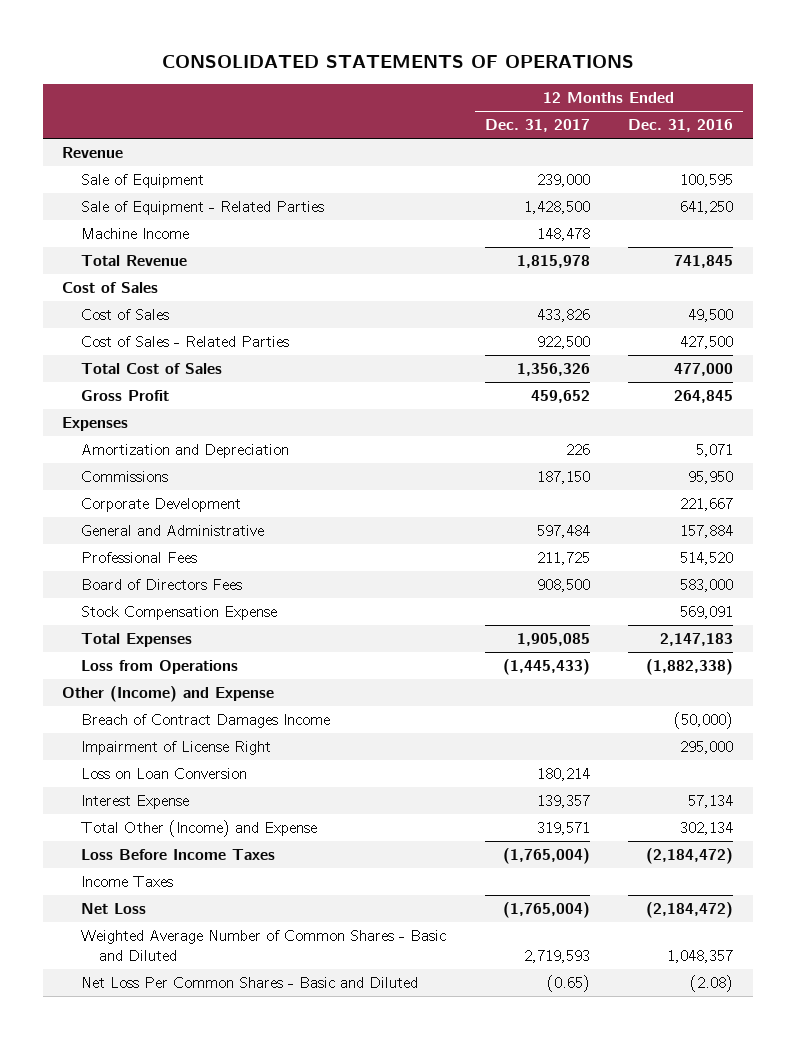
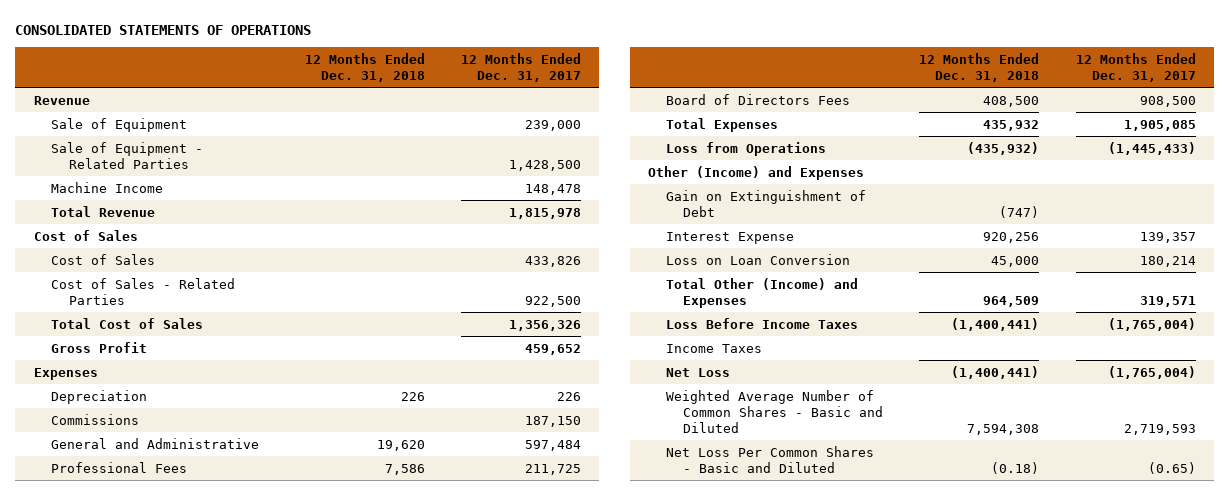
- | 12 Months Ended Dec. 31, 2017 | 12 Months Ended Dec. 31, 2016
+ | 12 Months Ended Dec. 31, 2018 | 12 Months Ended Dec. 31, 2017
- Amortization and Depreciation | 226 | 5,071
+ Depreciation | 226 | 226
- Corporate Development | | 221,667
- Stock Compensation Expense | | 569,091
- Other (Income) and Expense
- Breach of Contract Damages Income | | (50,000)
- Impairment of License Right | | 295,000
+ Other (Income) and Expenses
+ Gain on Extinguishment of Debt | (747) |
- Total Other (Income) and Expense | 319,571 | 302,134
moved down: Loss on Loan Conversion | 45,000 | 180,214
+ Total Other (Income) and Expenses | 964,509 | 319,571

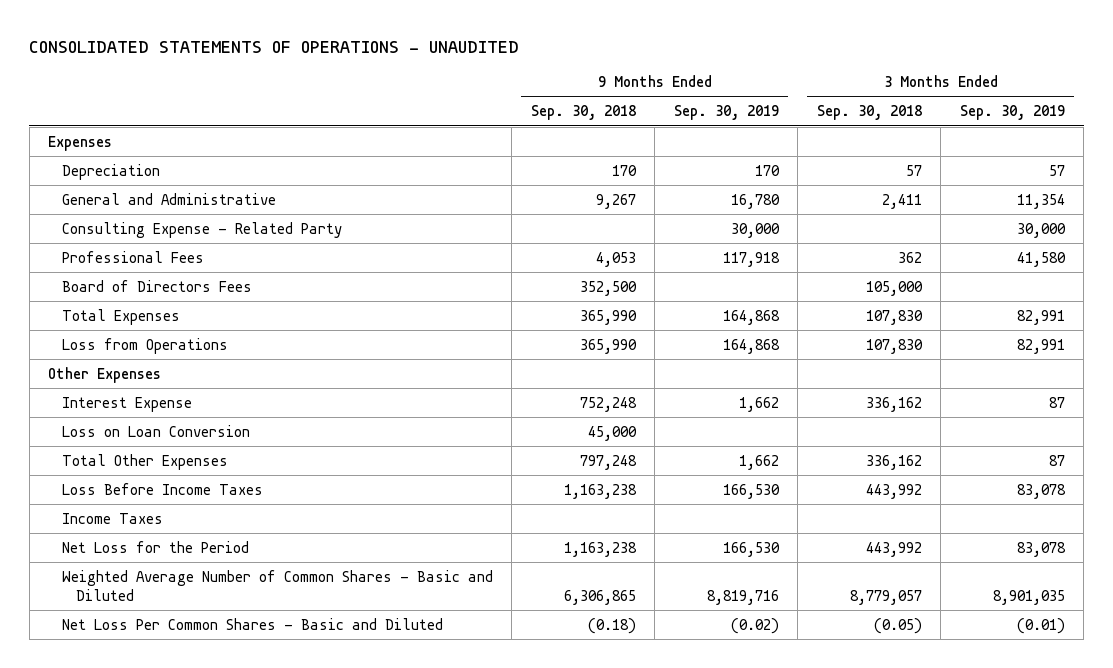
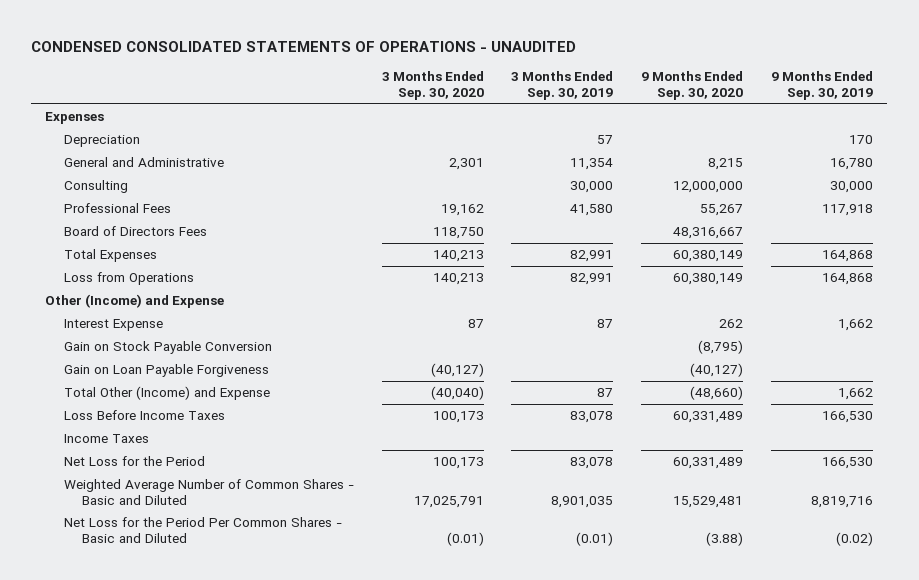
- CONSOLIDATED STATEMENTS OF OPERATIONS - UNAUDITED
+ CONDENSED CONSOLIDATED STATEMENTS OF OPERATIONS - UNAUDITED
- | 9 Months Ended Sep. 30, 2018 | 9 Months Ended Sep. 30, 2019 | 3 Months Ended Sep. 30, 2018 | 3 Months Ended Sep. 30, 2019
+ | 3 Months Ended Sep. 30, 2020 | 3 Months Ended Sep. 30, 2019 | 9 Months Ended Sep. 30, 2020 | 9 Months Ended Sep. 30, 2019
- Consulting Expense - Related Party | | 30,000 | | 30,000
+ Consulting | | 30,000 | 12,000,000 | 30,000
- Other Expenses
+ Other (Income) and Expense
- Loss on Loan Conversion | 45,000 | | |
- Total Other Expenses | 797,248 | 1,662 | 336,162 | 87
+ Gain on Stock Payable Conversion | | | (8,795) |
+ Gain on Loan Payable Forgiveness | (40,127) | | (40,127) |
+ Total Other (Income) and Expense | (40,040) | 87 | (48,660) | 1,662
- Net Loss Per Common Shares - Basic and Diluted | (0.18) | (0.02) | (0.05) | (0.01)
+ Net Loss for the Period Per Common Shares - Basic and Diluted | (0.01) | (0.01) | (3.88) | (0.02)

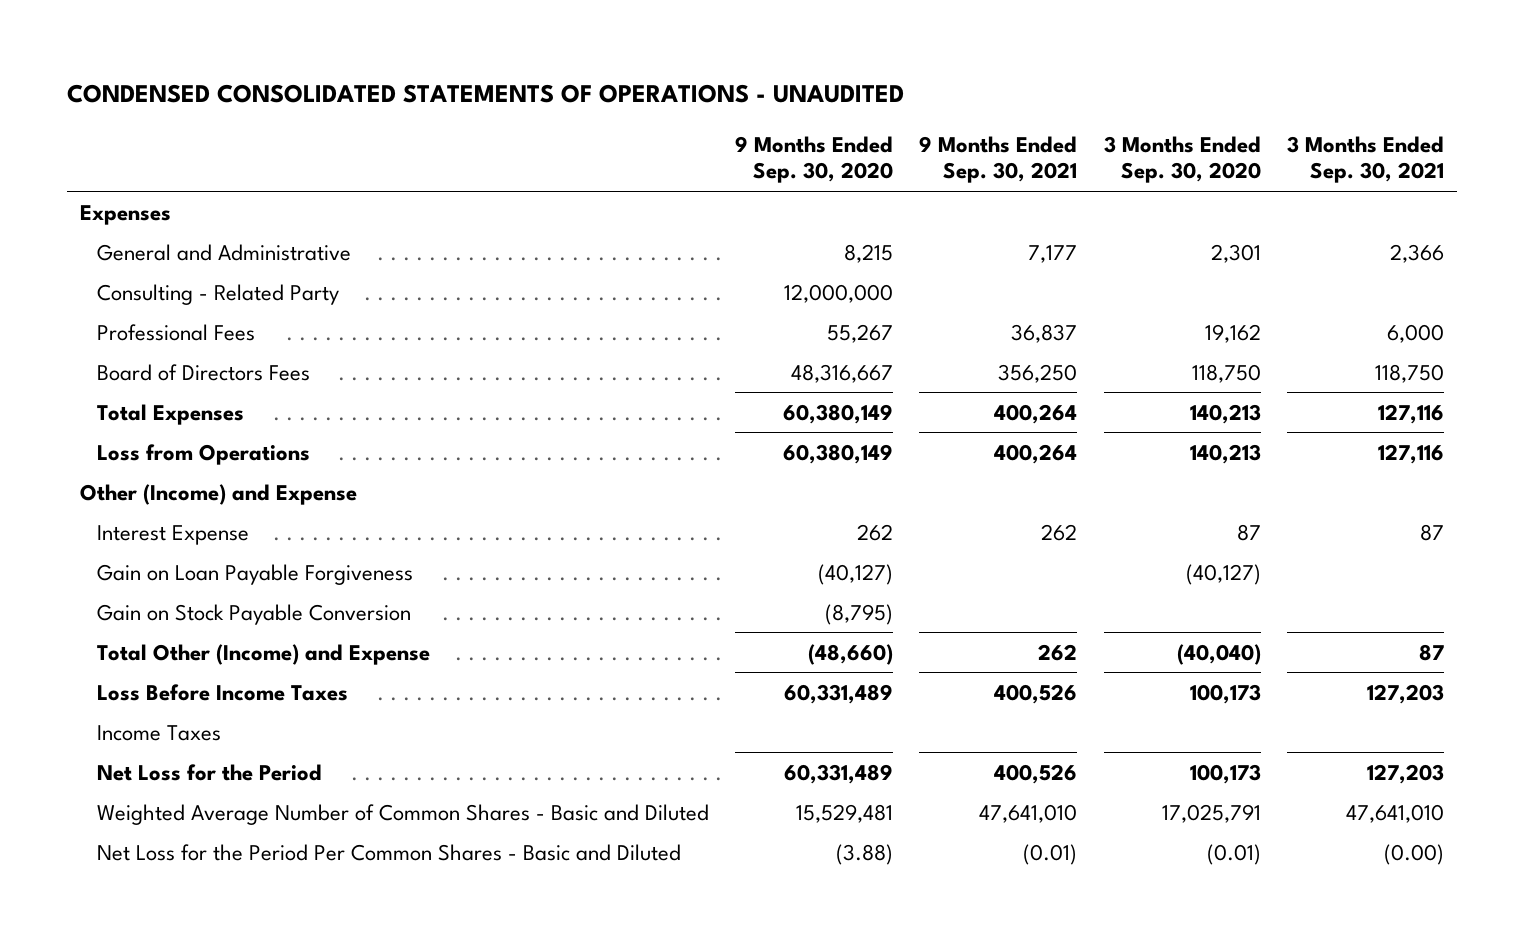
- | 3 Months Ended Sep. 30, 2020 | 3 Months Ended Sep. 30, 2019 | 9 Months Ended Sep. 30, 2020 | 9 Months Ended Sep. 30, 2019
+ | 9 Months Ended Sep. 30, 2020 | 9 Months Ended Sep. 30, 2021 | 3 Months Ended Sep. 30, 2020 | 3 Months Ended Sep. 30, 2021
- Depreciation | | 57 | | 170
- Consulting | | 30,000 | 12,000,000 | 30,000
+ Consulting - Related Party | 12,000,000 | | |
moved down: Gain on Stock Payable Conversion | (8,795) | | |

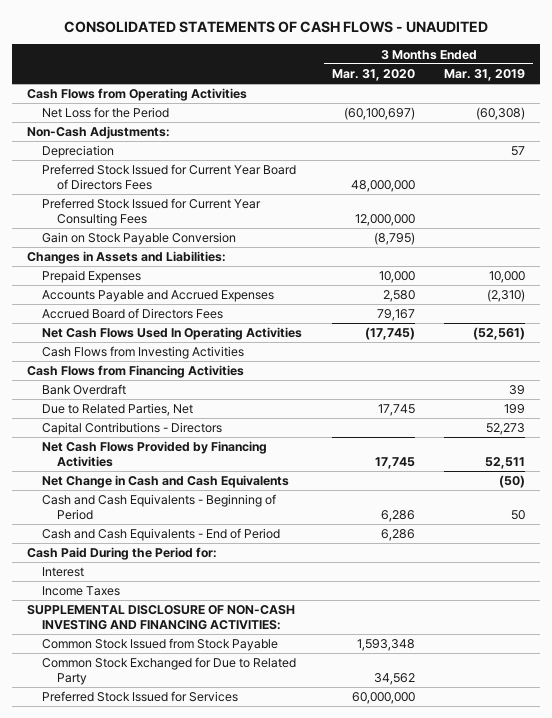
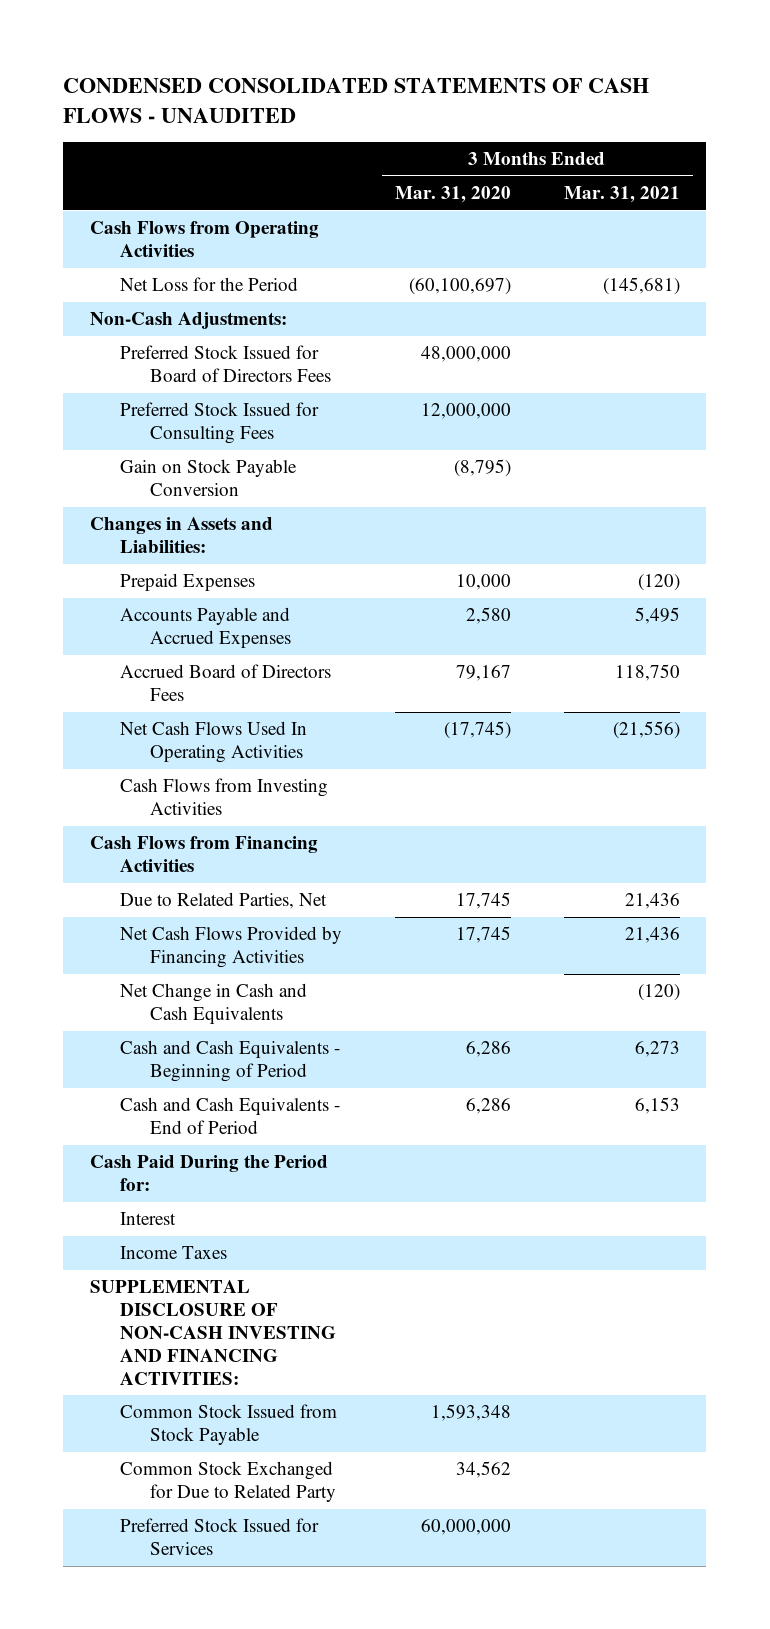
- CONSOLIDATED STATEMENTS OF CASH FLOWS - UNAUDITED
+ CONDENSED CONSOLIDATED STATEMENTS OF CASH FLOWS - UNAUDITED
- | 3 Months Ended Mar. 31, 2020 | 3 Months Ended Mar. 31, 2019
+ | 3 Months Ended Mar. 31, 2020 | 3 Months Ended Mar. 31, 2021
- Depreciation | | 57
- Preferred Stock Issued for Current Year Board of Directors Fees | 48,000,000 |
- Preferred Stock Issued for Current Year Consulting Fees | 12,000,000 |
+ Preferred Stock Issued for Board of Directors Fees | 48,000,000 |
+ Preferred Stock Issued for Consulting Fees | 12,000,000 |
- Bank Overdraft | | 39
- Capital Contributions - Directors | | 52,273

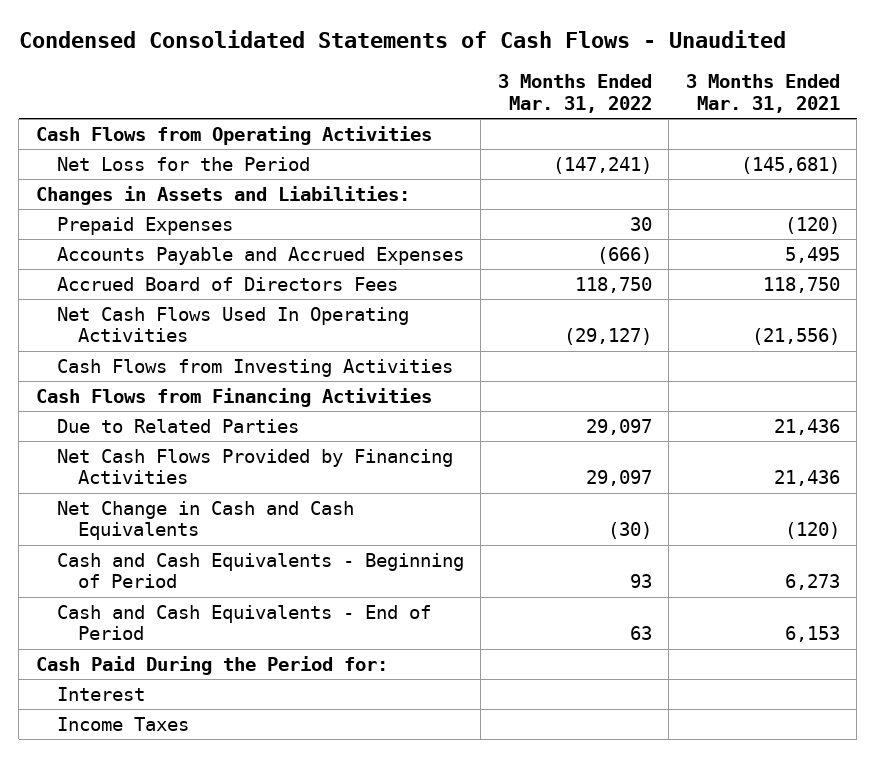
- CONDENSED CONSOLIDATED STATEMENTS OF CASH FLOWS - UNAUDITED
+ Condensed Consolidated Statements of Cash Flows - Unaudited
- | 3 Months Ended Mar. 31, 2020 | 3 Months Ended Mar. 31, 2021
+ | 3 Months Ended Mar. 31, 2022 | 3 Months Ended Mar. 31, 2021
- Non-Cash Adjustments:
- Preferred Stock Issued for Board of Directors Fees | 48,000,000 |
- Preferred Stock Issued for Consulting Fees | 12,000,000 |
- Gain on Stock Payable Conversion | (8,795) |
- Due to Related Parties, Net | 17,745 | 21,436
+ Due to Related Parties | 29,097 | 21,436
- SUPPLEMENTAL DISCLOSURE OF NON-CASH INVESTING AND FINANCING ACTIVITIES:
- Common Stock Issued from Stock Payable | 1,593,348 |
- Common Stock Exchanged for Due to Related Party | 34,562 |
- Preferred Stock Issued for Services | 60,000,000 |

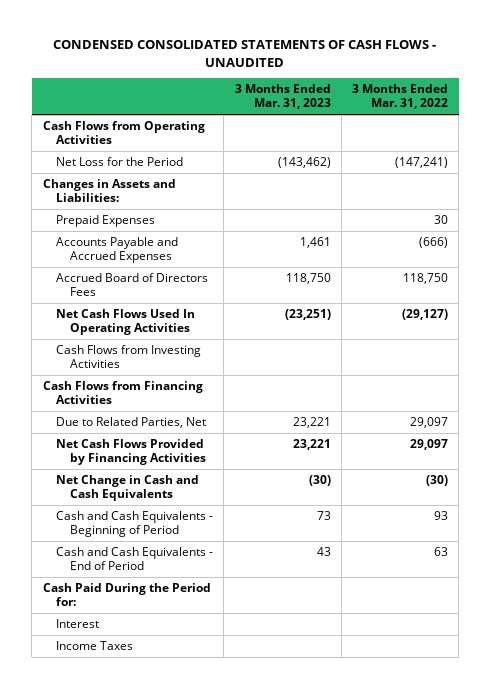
- Condensed Consolidated Statements of Cash Flows - Unaudited
+ CONDENSED CONSOLIDATED STATEMENTS OF CASH FLOWS - UNAUDITED
- | 3 Months Ended Mar. 31, 2022 | 3 Months Ended Mar. 31, 2021
+ | 3 Months Ended Mar. 31, 2023 | 3 Months Ended Mar. 31, 2022
- Due to Related Parties | 29,097 | 21,436
+ Due to Related Parties, Net | 23,221 | 29,097

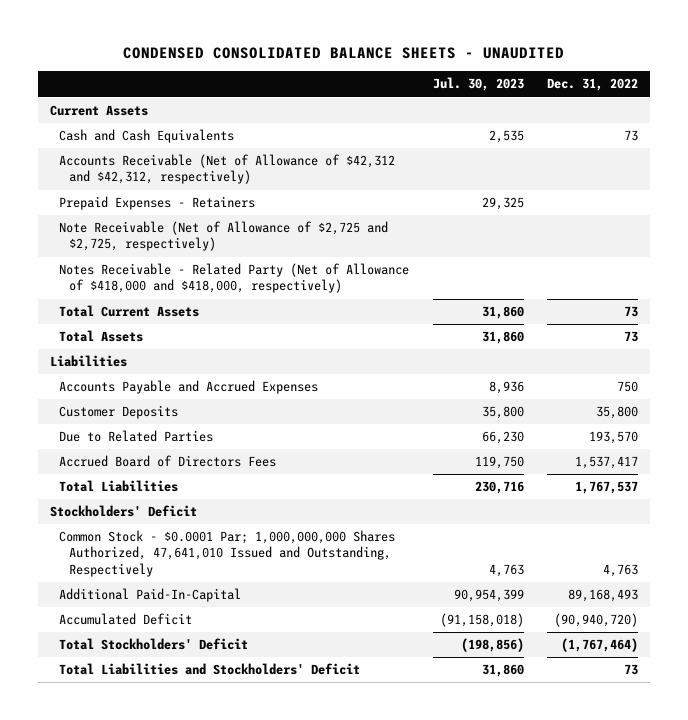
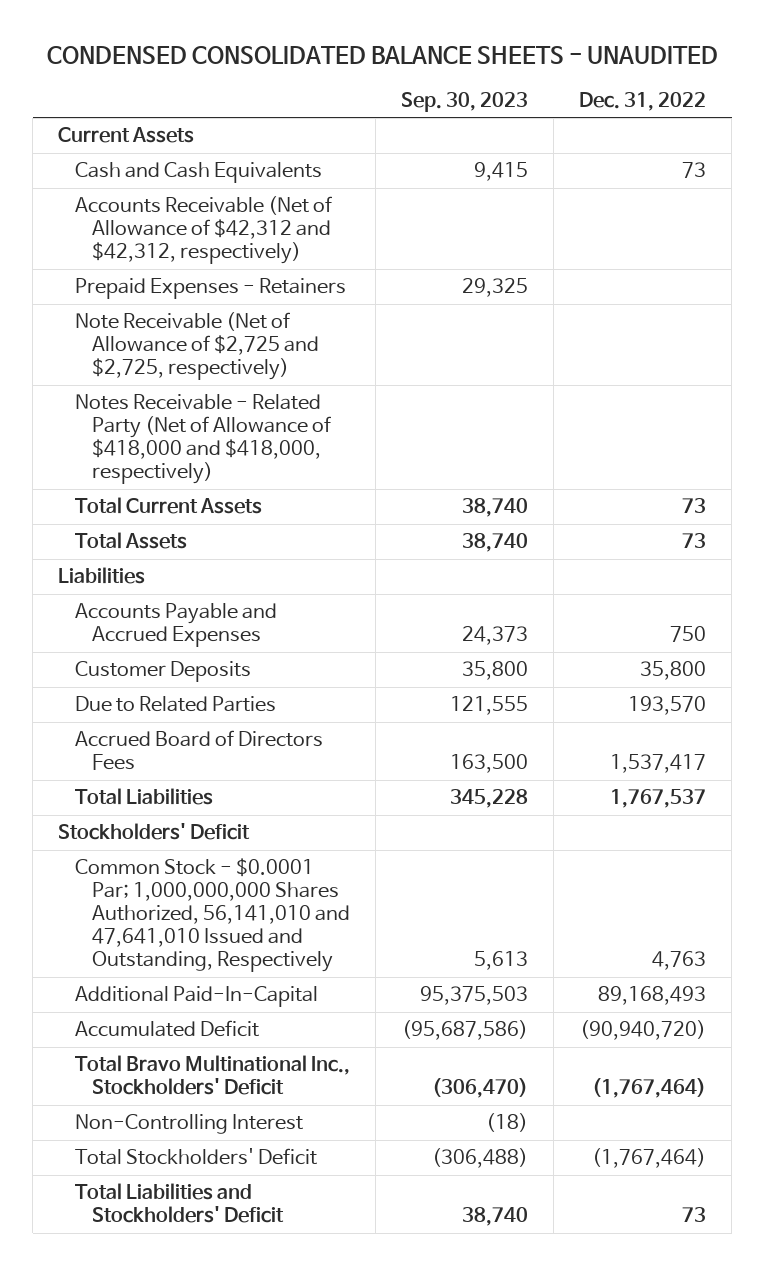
- | Jul. 30, 2023 | Dec. 31, 2022
+ | Sep. 30, 2023 | Dec. 31, 2022
- Common Stock - $0.0001 Par; 1,000,000,000 Shares Authorized, 47,641,010 Issued and Outstanding, Respectively | 4,763 | 4,763
+ Common Stock - $0.0001 Par; 1,000,000,000 Shares Authorized, 56,141,010 and 47,641,010 Issued and Outstanding, Respectively | 5,613 | 4,763
+ Total Bravo Multinational Inc., Stockholders' Deficit | (306,470) | (1,767,464)
+ Non-Controlling Interest | (18) |

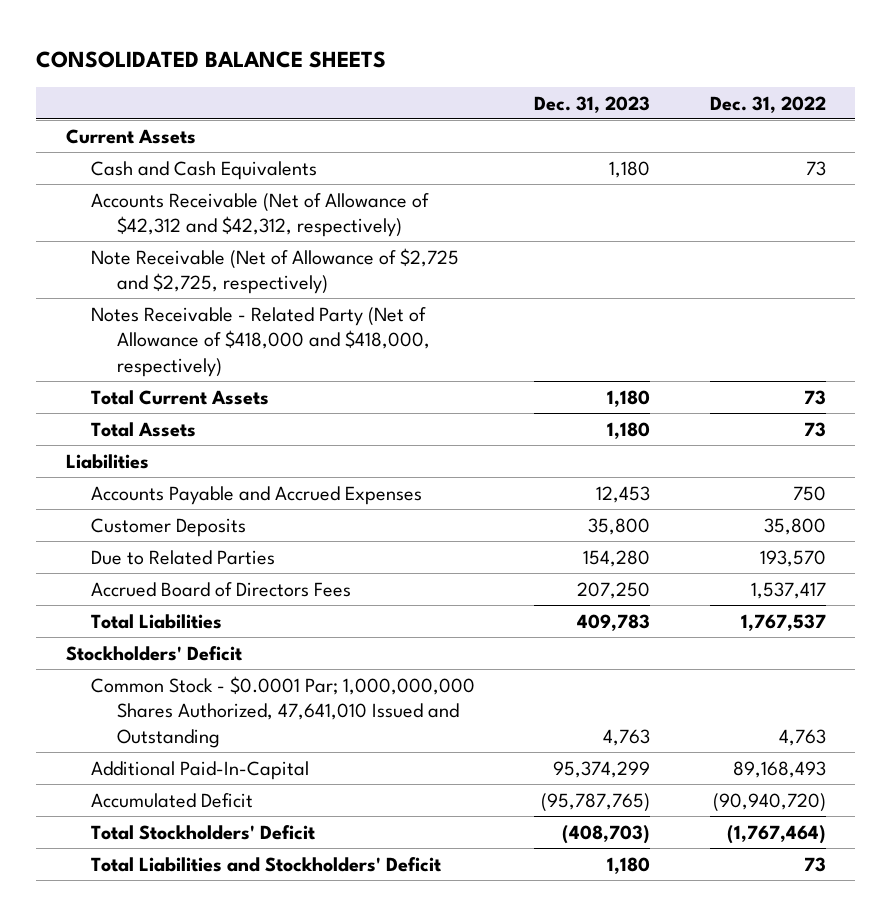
- CONDENSED CONSOLIDATED BALANCE SHEETS - UNAUDITED
+ CONSOLIDATED BALANCE SHEETS
- | Sep. 30, 2023 | Dec. 31, 2022
+ | Dec. 31, 2023 | Dec. 31, 2022
- Prepaid Expenses - Retainers | 29,325 |
- Common Stock - $0.0001 Par; 1,000,000,000 Shares Authorized, 56,141,010 and 47,641,010 Issued and Outstanding, Respectively | 5,613 | 4,763
+ Common Stock - $0.0001 Par; 1,000,000,000 Shares Authorized, 47,641,010 Issued and Outstanding | 4,763 | 4,763
- Total Bravo Multinational Inc., Stockholders' Deficit | (306,470) | (1,767,464)
- Non-Controlling Interest | (18) |

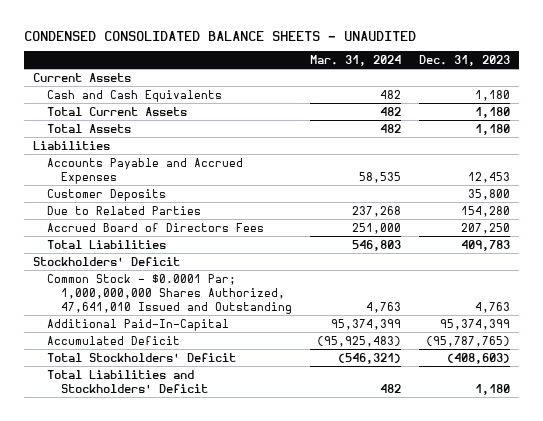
- CONSOLIDATED BALANCE SHEETS
+ CONDENSED CONSOLIDATED BALANCE SHEETS - UNAUDITED
- | Dec. 31, 2023 | Dec. 31, 2022
+ | Mar. 31, 2024 | Dec. 31, 2023
- Accounts Receivable (Net of Allowance of $42,312 and $42,312, respectively)
- Note Receivable (Net of Allowance of $2,725 and $2,725, respectively)
- Notes Receivable - Related Party (Net of Allowance of $418,000 and $418,000, respectively)
- Additional Paid-In-Capital | 95,374,299 | 89,168,493
+ Additional Paid-In-Capital | 95,374,399 | 95,374,399
- Total Stockholders' Deficit | (408,703) | (1,767,464)
+ Total Stockholders' Deficit | (546,321) | (408,603)

